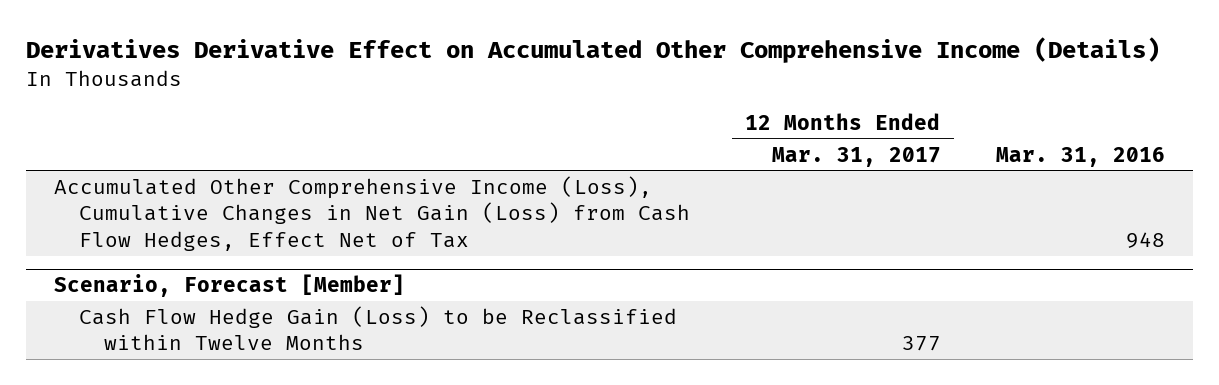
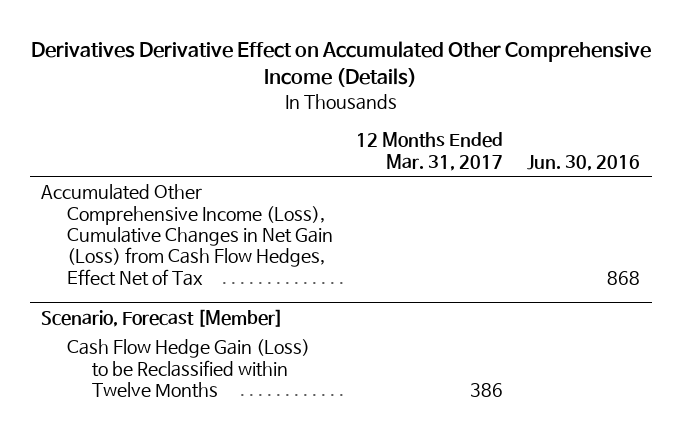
- | 12 Months Ended Mar. 31, 2017 | Mar. 31, 2016
+ | 12 Months Ended Mar. 31, 2017 | Jun. 30, 2016
@ Scenario, Forecast [Member]
- Cash Flow Hedge Gain (Loss) to be Reclassified within Twelve Months | 377 |
+ Cash Flow Hedge Gain (Loss) to be Reclassified within Twelve Months | 386 |

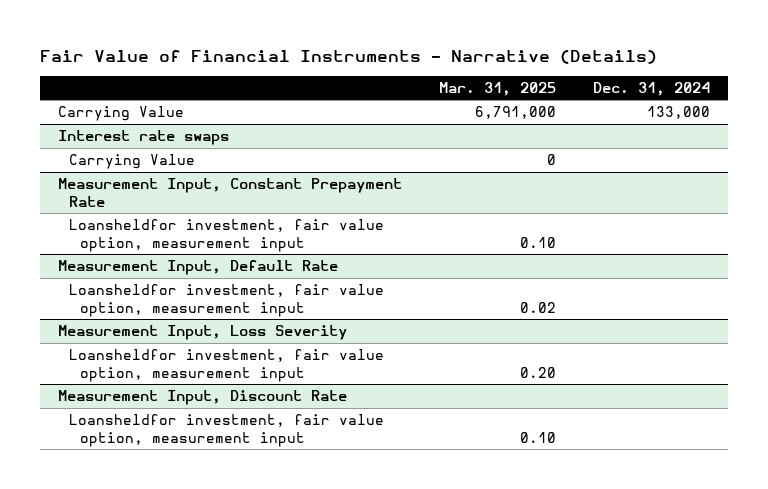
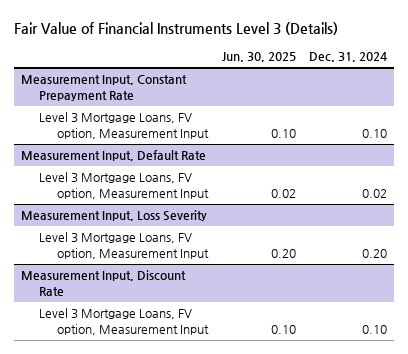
- Fair Value of Financial Instruments - Narrative (Details)
+ Fair Value of Financial Instruments Level 3 (Details)
- | Mar. 31, 2025 | Dec. 31, 2024
+ | Jun. 30, 2025 | Dec. 31, 2024
- Carrying Value | 6,791,000 | 133,000
- Interest rate swaps
- Carrying Value | 0 |
@ Measurement Input, Constant Prepayment Rate
- Loansheldfor investment, fair value option, measurement input | 0.10 |
+ Level 3 Mortgage Loans, FV option, Measurement Input | 0.10 | 0.10
@ Measurement Input, Default Rate
- Loansheldfor investment, fair value option, measurement input | 0.02 |
+ Level 3 Mortgage Loans, FV option, Measurement Input | 0.02 | 0.02
@ Measurement Input, Loss Severity
- Loansheldfor investment, fair value option, measurement input | 0.20 |
+ Level 3 Mortgage Loans, FV option, Measurement Input | 0.20 | 0.20
@ Measurement Input, Discount Rate
- Loansheldfor investment, fair value option, measurement input | 0.10 |
+ Level 3 Mortgage Loans, FV option, Measurement Input | 0.10 | 0.10

